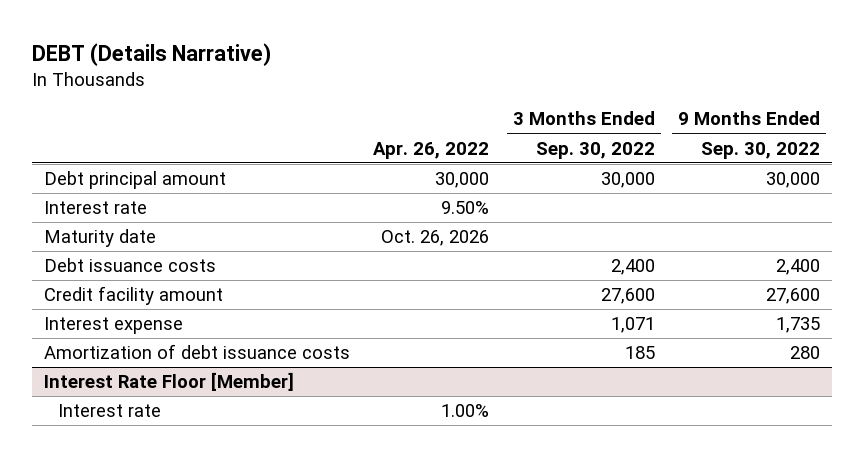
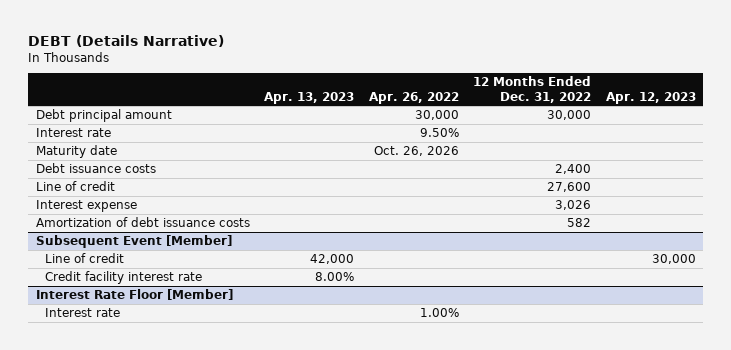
- | Apr. 26, 2022 | 3 Months Ended Sep. 30, 2022 | 9 Months Ended Sep. 30, 2022
+ | Apr. 13, 2023 | Apr. 26, 2022 | 12 Months Ended Dec. 31, 2022 | Apr. 12, 2023
- Credit facility amount | | 27,600 | 27,600
+ Line of credit | | | 27,600 |
+ Subsequent Event [Member]
+ Line of credit | 42,000 | | | 30,000
+ Credit facility interest rate | 8.00% | | |

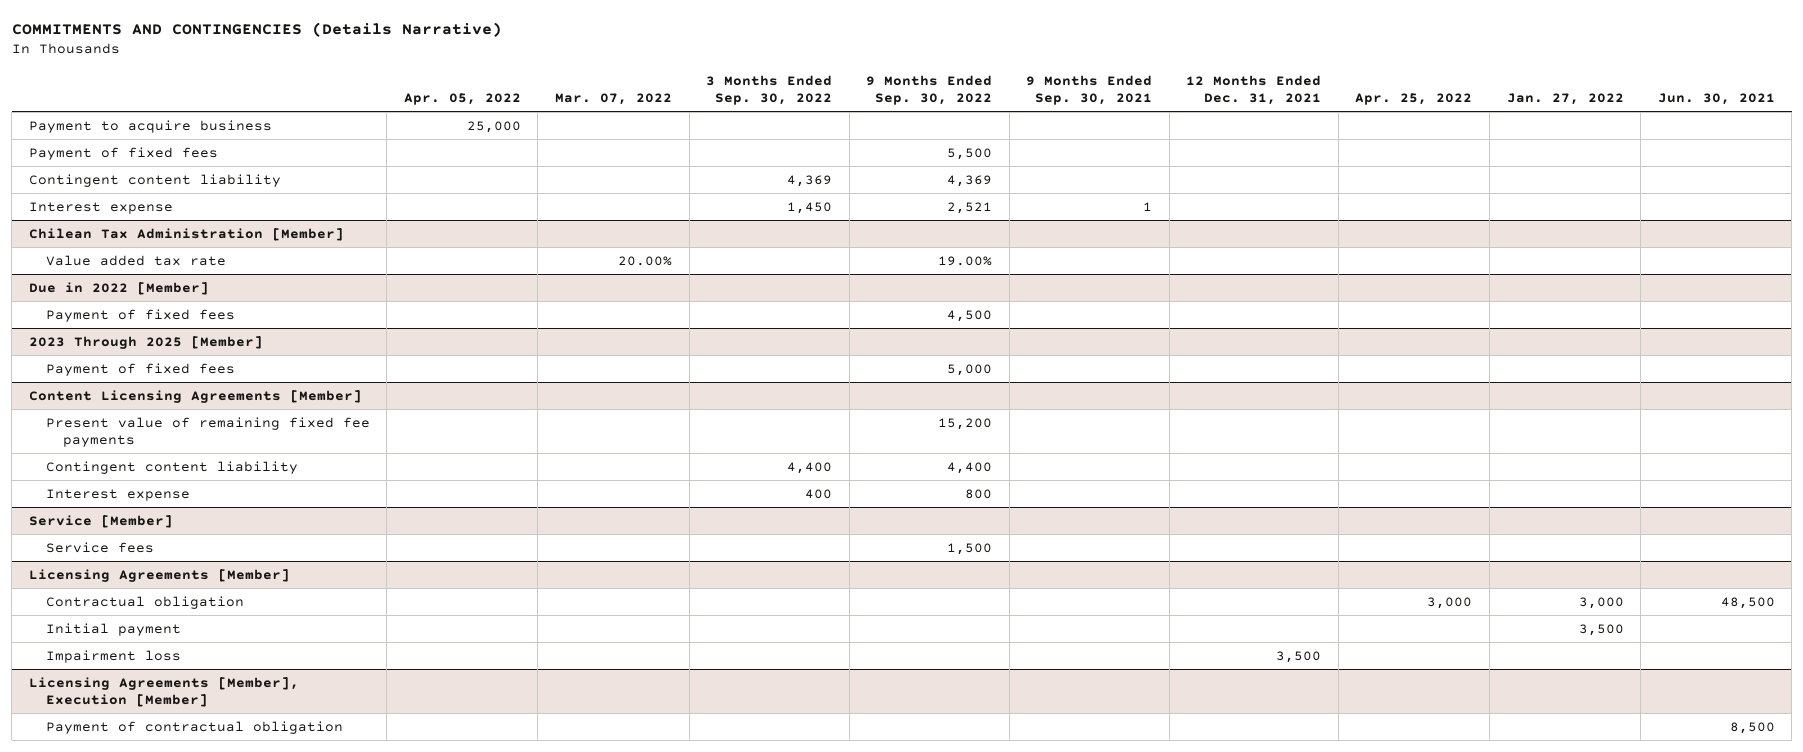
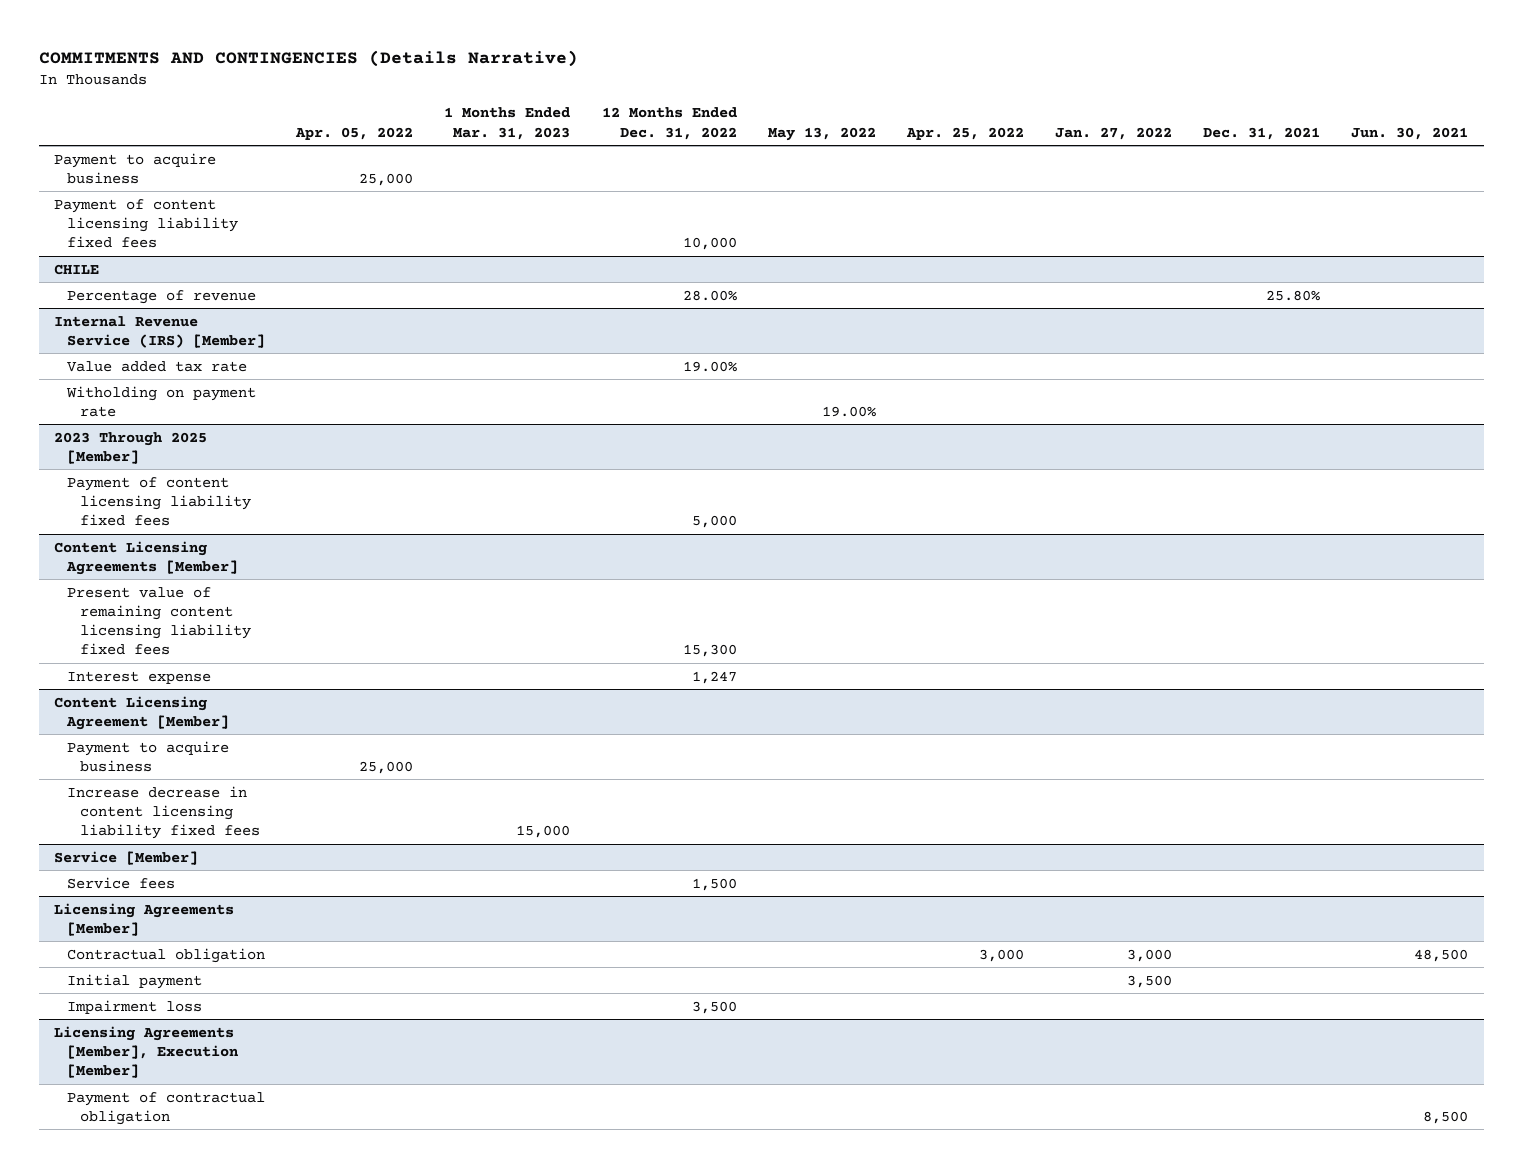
- | Apr. 05, 2022 | Mar. 07, 2022 | 3 Months Ended Sep. 30, 2022 | 9 Months Ended Sep. 30, 2022 | 9 Months Ended Sep. 30, 2021 | 12 Months Ended Dec. 31, 2021 | Apr. 25, 2022 | Jan. 27, 2022 | Jun. 30, 2021
+ | Apr. 05, 2022 | 1 Months Ended Mar. 31, 2023 | 12 Months Ended Dec. 31, 2022 | May 13, 2022 | Apr. 25, 2022 | Jan. 27, 2022 | Dec. 31, 2021 | Jun. 30, 2021
- Payment of fixed fees | | | | 5,500 | | | | |
- Contingent content liability | | | 4,369 | 4,369 | | | | |
- Interest expense | | | 1,450 | 2,521 | 1 | | | |
- Chilean Tax Administration [Member]
- Value added tax rate | | 20.00% | | 19.00% | | | | |
- Due in 2022 [Member]
- Payment of fixed fees | | | | 4,500 | | | | |
+ Payment of content licensing liability fixed fees | | | 10,000 | | | | |
+ CHILE
+ Percentage of revenue | | | 28.00% | | | | 25.80% |
+ Internal Revenue Service (IRS) [Member]
+ Value added tax rate | | | 19.00% | | | | |
+ Witholding on payment rate | | | | 19.00% | | | |
@ 2023 Through 2025 [Member]
- Payment of fixed fees | | | | 5,000 | | | | |
+ Payment of content licensing liability fixed fees | | | 5,000 | | | | |
@ Content Licensing Agreements [Member]
- Present value of remaining fixed fee payments | | | | 15,200 | | | | |
- Contingent content liability | | | 4,400 | 4,400 | | | | |
+ Present value of remaining content licensing liability fixed fees | | | 15,300 | | | | |
+ Content Licensing Agreement [Member]
+ Payment to acquire business | 25,000 | | | | | | |
+ Increase decrease in content licensing liability fixed fees | | 15,000 | | | | | |

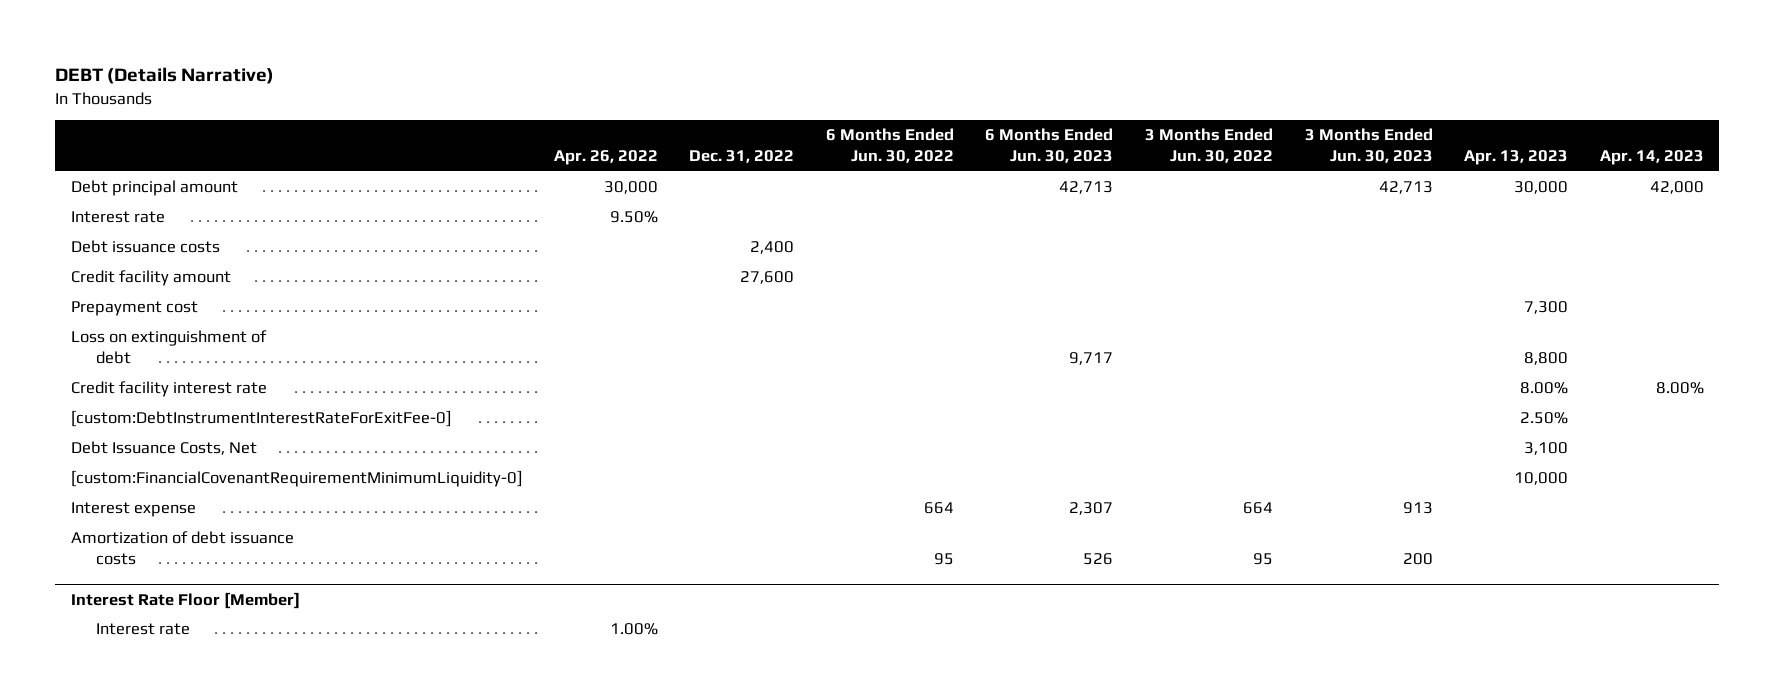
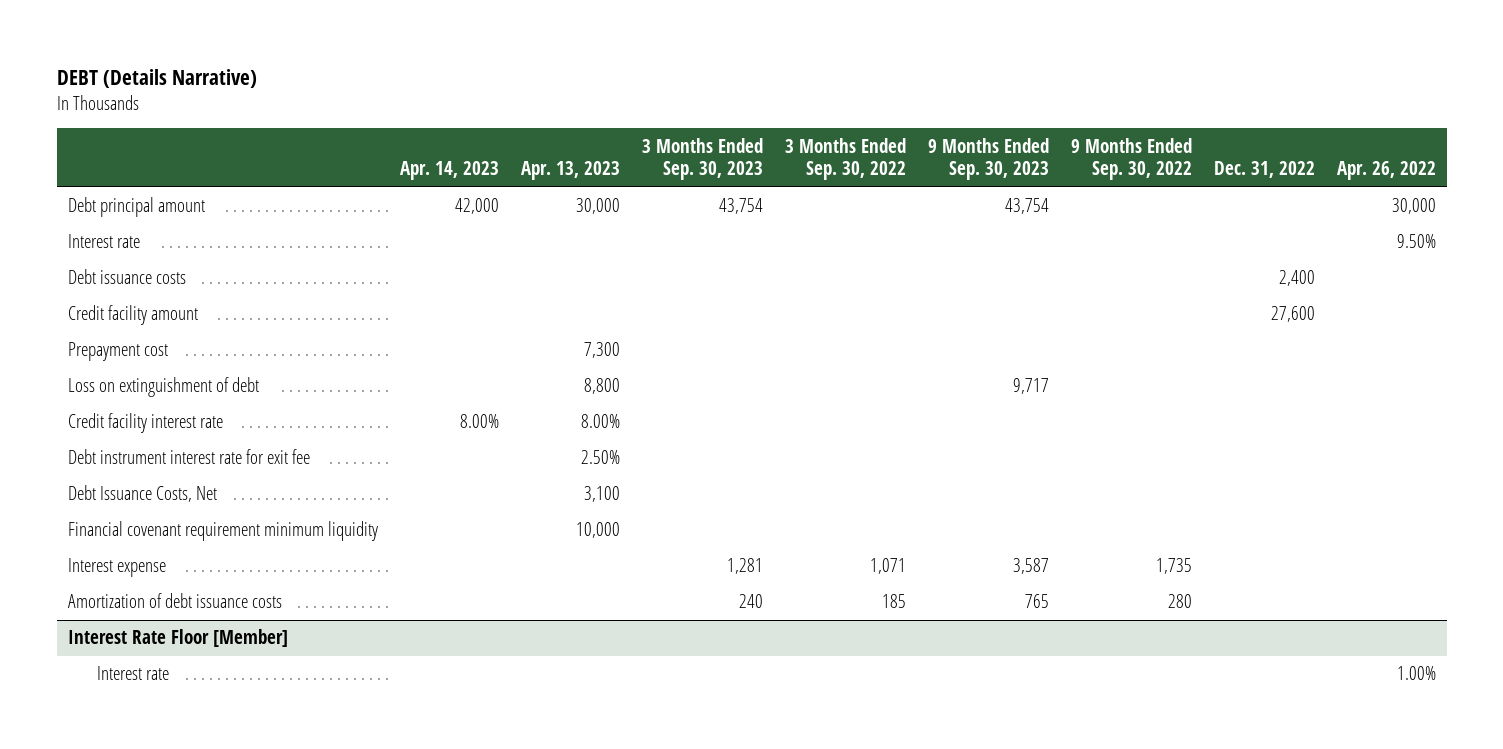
- | Apr. 26, 2022 | Dec. 31, 2022 | 6 Months Ended Jun. 30, 2022 | 6 Months Ended Jun. 30, 2023 | 3 Months Ended Jun. 30, 2022 | 3 Months Ended Jun. 30, 2023 | Apr. 13, 2023 | Apr. 14, 2023
+ | Apr. 14, 2023 | Apr. 13, 2023 | 3 Months Ended Sep. 30, 2023 | 3 Months Ended Sep. 30, 2022 | 9 Months Ended Sep. 30, 2023 | 9 Months Ended Sep. 30, 2022 | Dec. 31, 2022 | Apr. 26, 2022
- [custom:DebtInstrumentInterestRateForExitFee-0] | | | | | | | 2.50% |
+ Debt instrument interest rate for exit fee | | 2.50% | | | | | |
- [custom:FinancialCovenantRequirementMinimumLiquidity-0] | | | | | | | 10,000 |
+ Financial covenant requirement minimum liquidity | | 10,000 | | | | | |

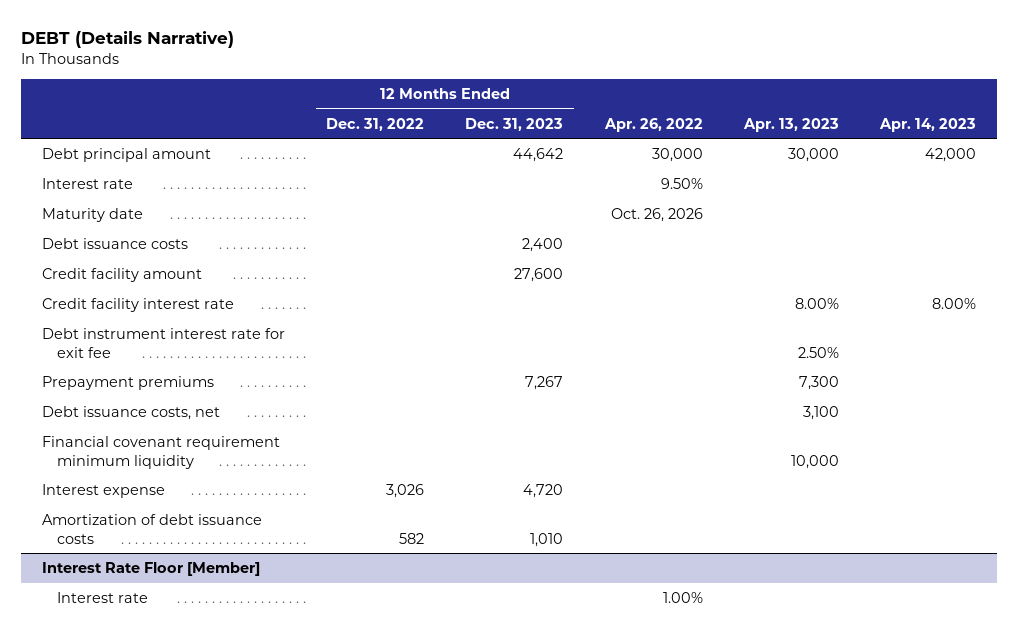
- | Apr. 14, 2023 | Apr. 13, 2023 | 3 Months Ended Sep. 30, 2023 | 3 Months Ended Sep. 30, 2022 | 9 Months Ended Sep. 30, 2023 | 9 Months Ended Sep. 30, 2022 | Dec. 31, 2022 | Apr. 26, 2022
+ | 12 Months Ended Dec. 31, 2022 | 12 Months Ended Dec. 31, 2023 | Apr. 26, 2022 | Apr. 13, 2023 | Apr. 14, 2023
+ Maturity date | | | Oct. 26, 2026 | |
- Prepayment cost | | 7,300 | | | | | |
- Loss on extinguishment of debt | | 8,800 | | | 9,717 | | |
- Debt Issuance Costs, Net | | 3,100 | | | | | |
+ Prepayment premiums | | 7,267 | | 7,300 |
+ Debt issuance costs, net | | | | 3,100 |

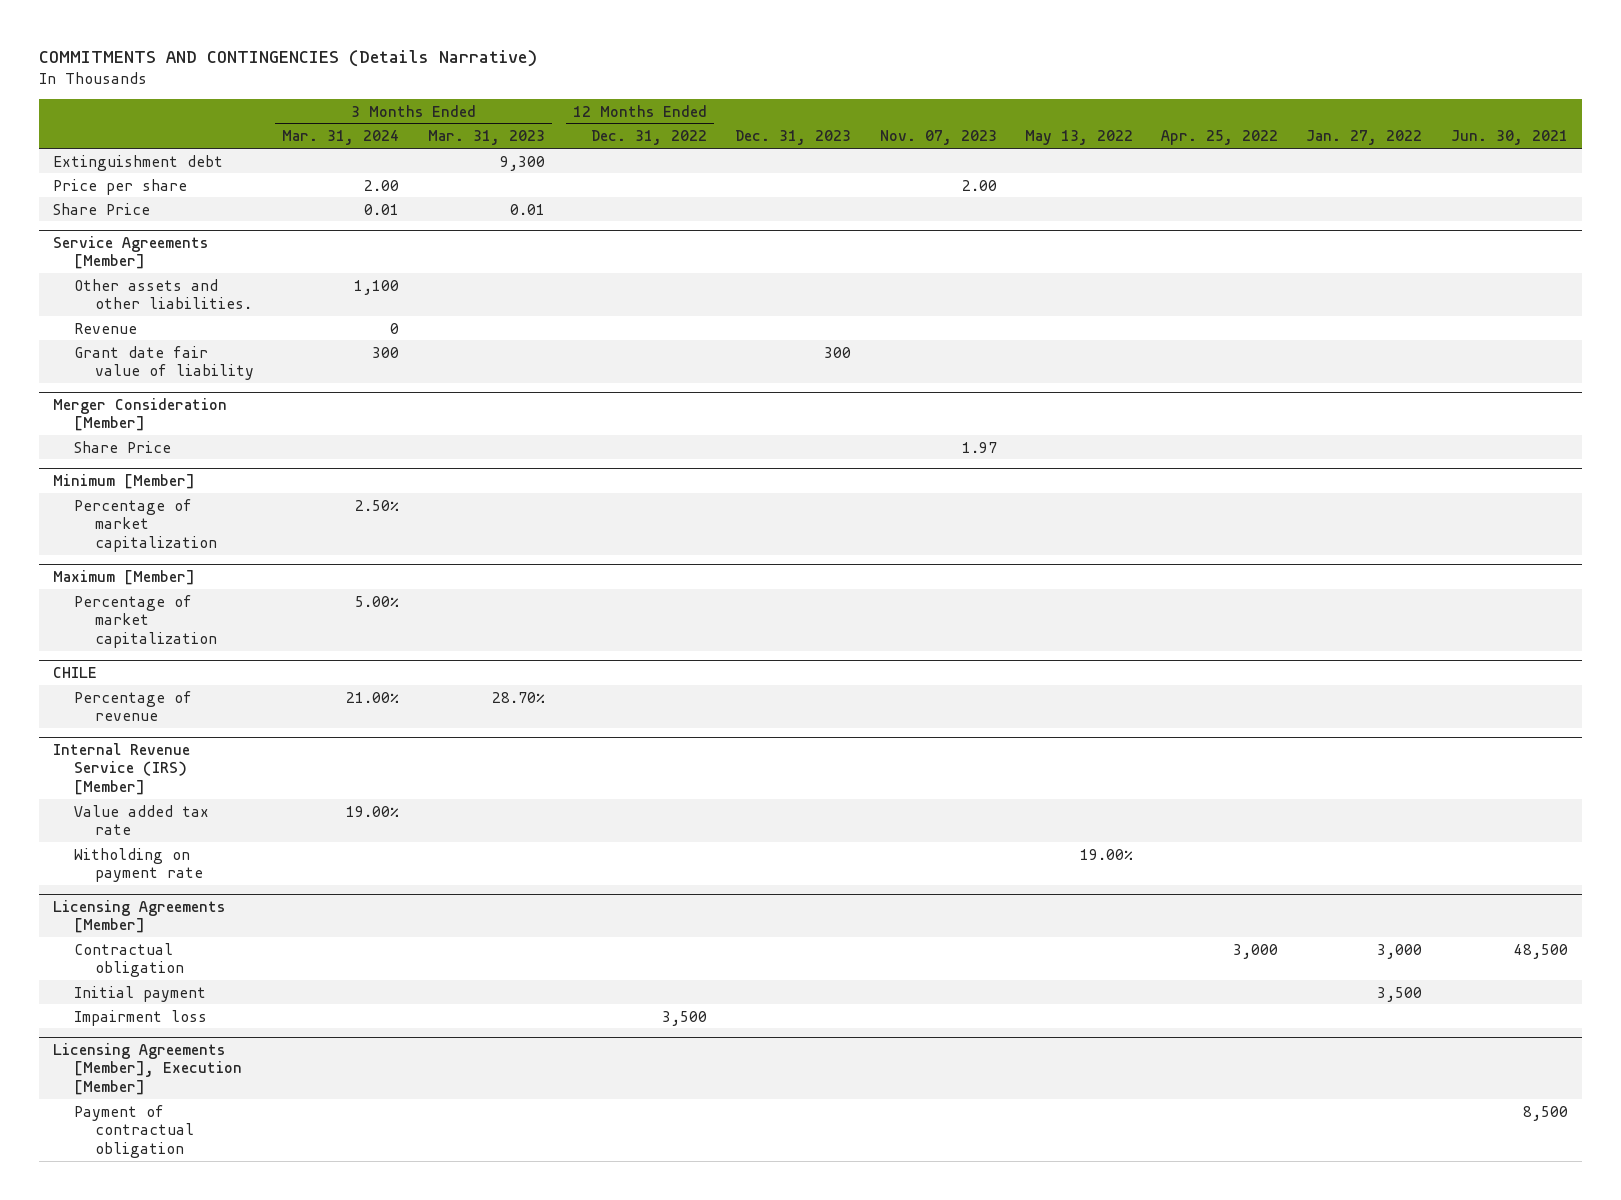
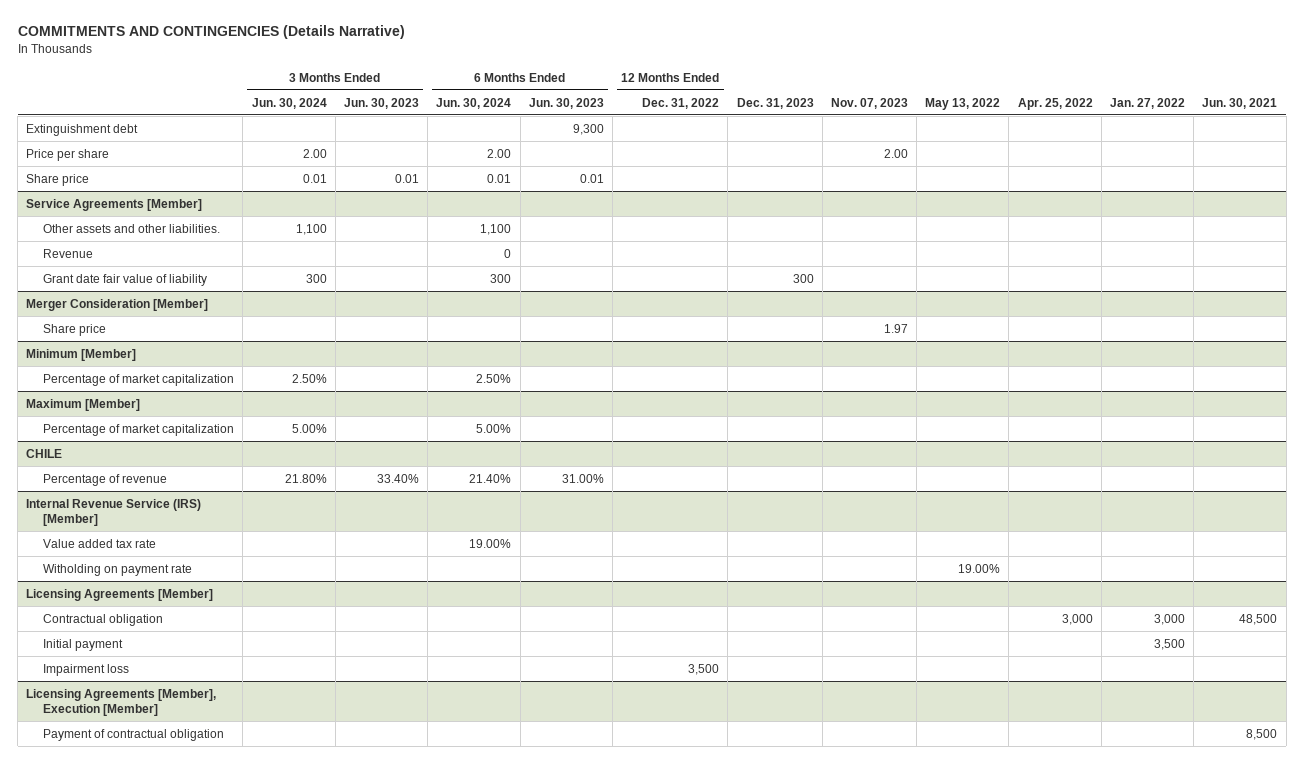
- | 3 Months Ended Mar. 31, 2024 | 3 Months Ended Mar. 31, 2023 | 12 Months Ended Dec. 31, 2022 | Dec. 31, 2023 | Nov. 07, 2023 | May 13, 2022 | Apr. 25, 2022 | Jan. 27, 2022 | Jun. 30, 2021
+ | 3 Months Ended Jun. 30, 2024 | 3 Months Ended Jun. 30, 2023 | 6 Months Ended Jun. 30, 2024 | 6 Months Ended Jun. 30, 2023 | 12 Months Ended Dec. 31, 2022 | Dec. 31, 2023 | Nov. 07, 2023 | May 13, 2022 | Apr. 25, 2022 | Jan. 27, 2022 | Jun. 30, 2021
- Share Price | 0.01 | 0.01 | | | | | | |
+ Share price | 0.01 | 0.01 | 0.01 | 0.01 | | | | | | |
@ Merger Consideration [Member]
- Share Price | | | | | 1.97 | | | |
+ Share price | | | | | | | 1.97 | | | |

